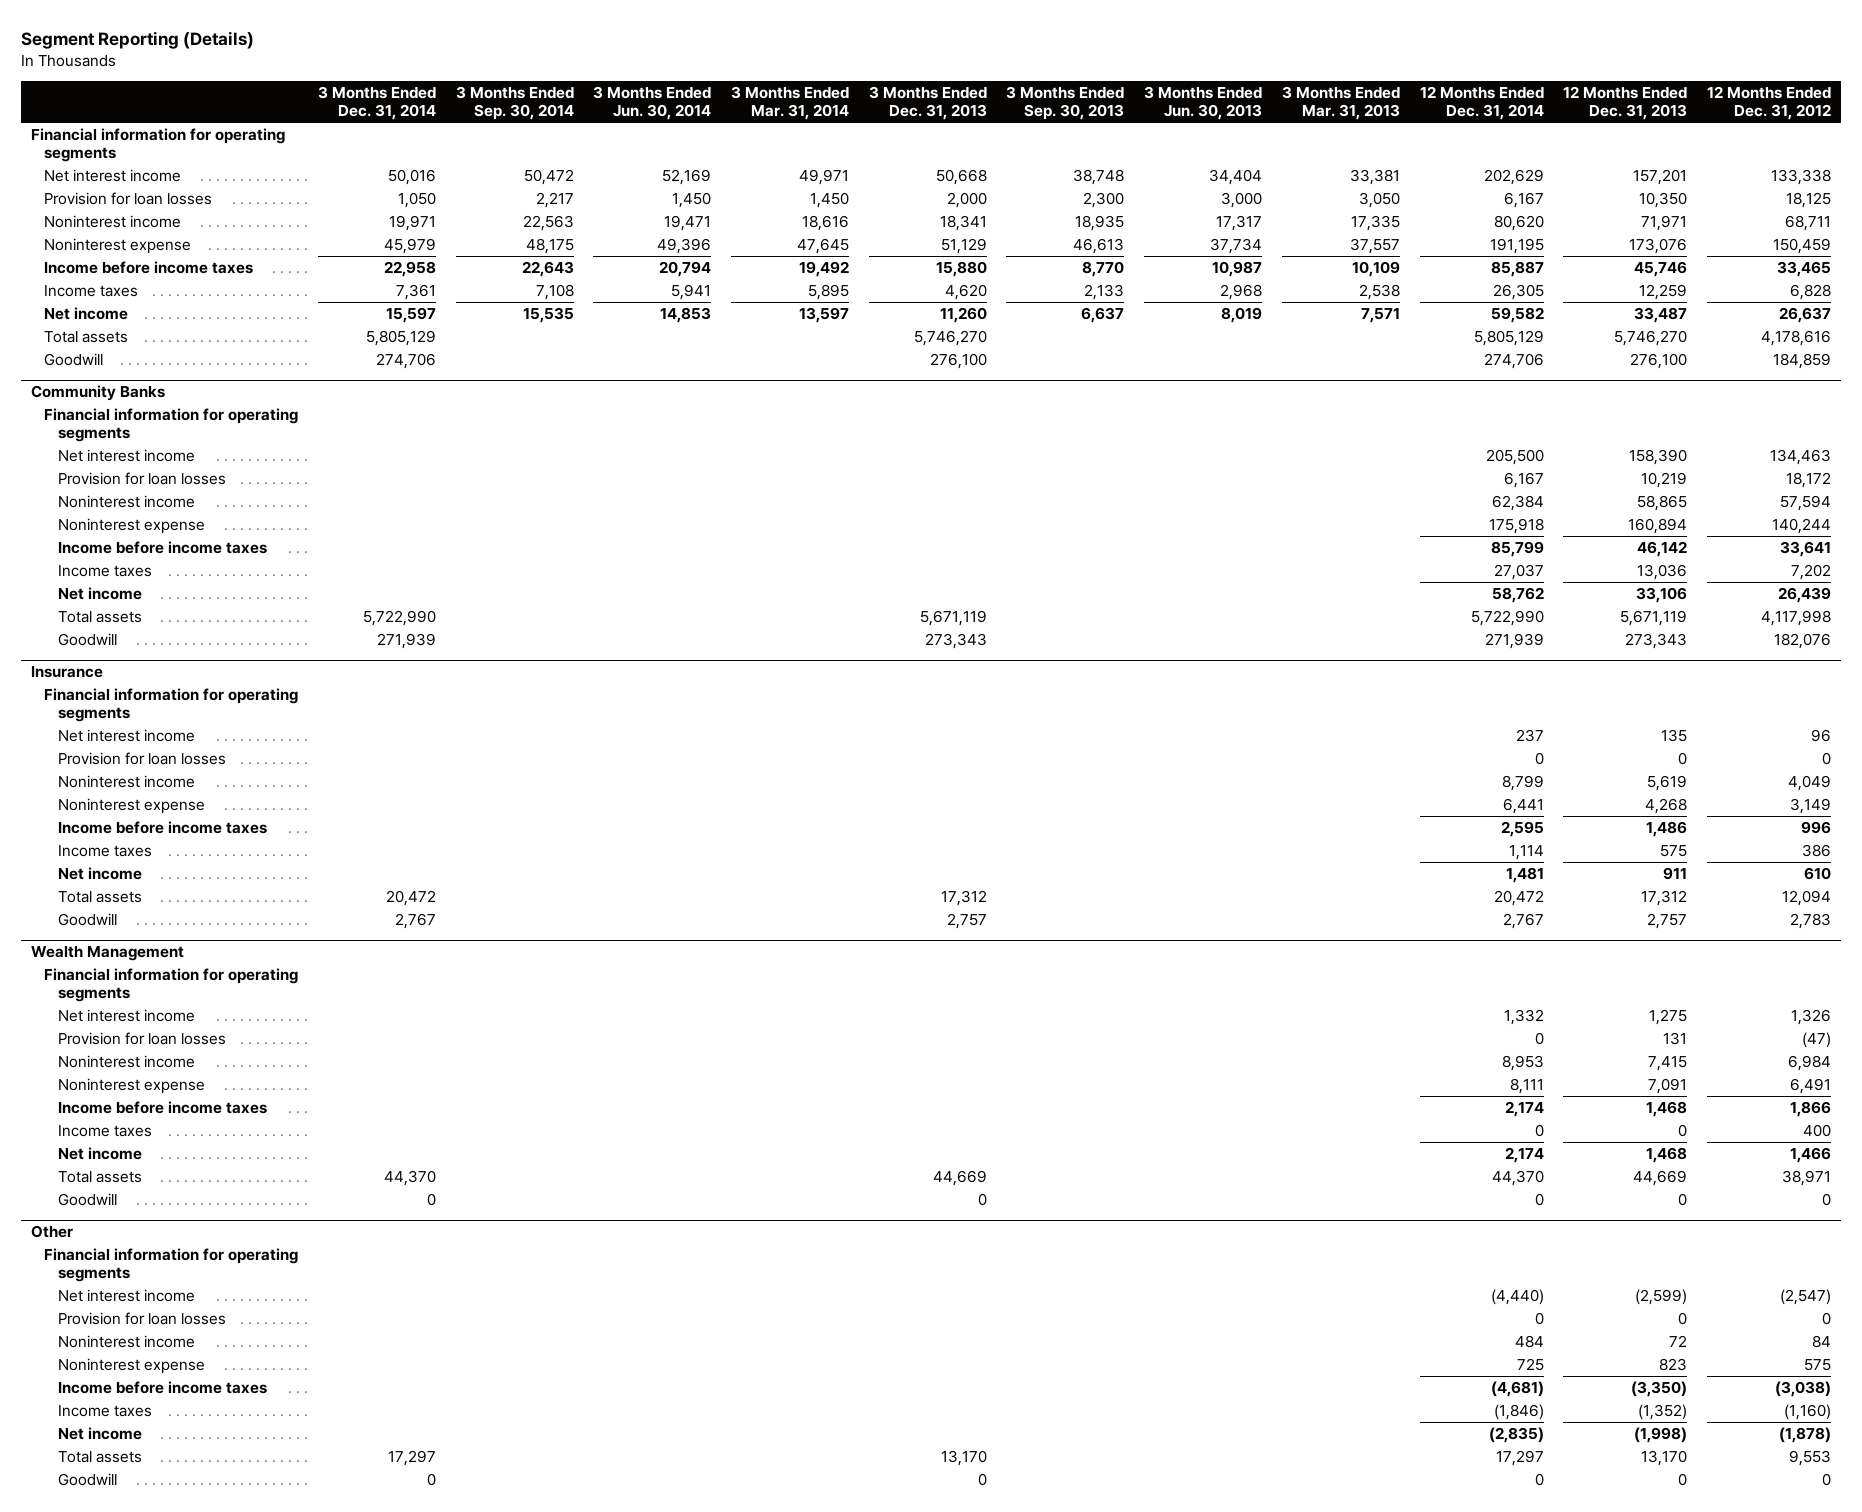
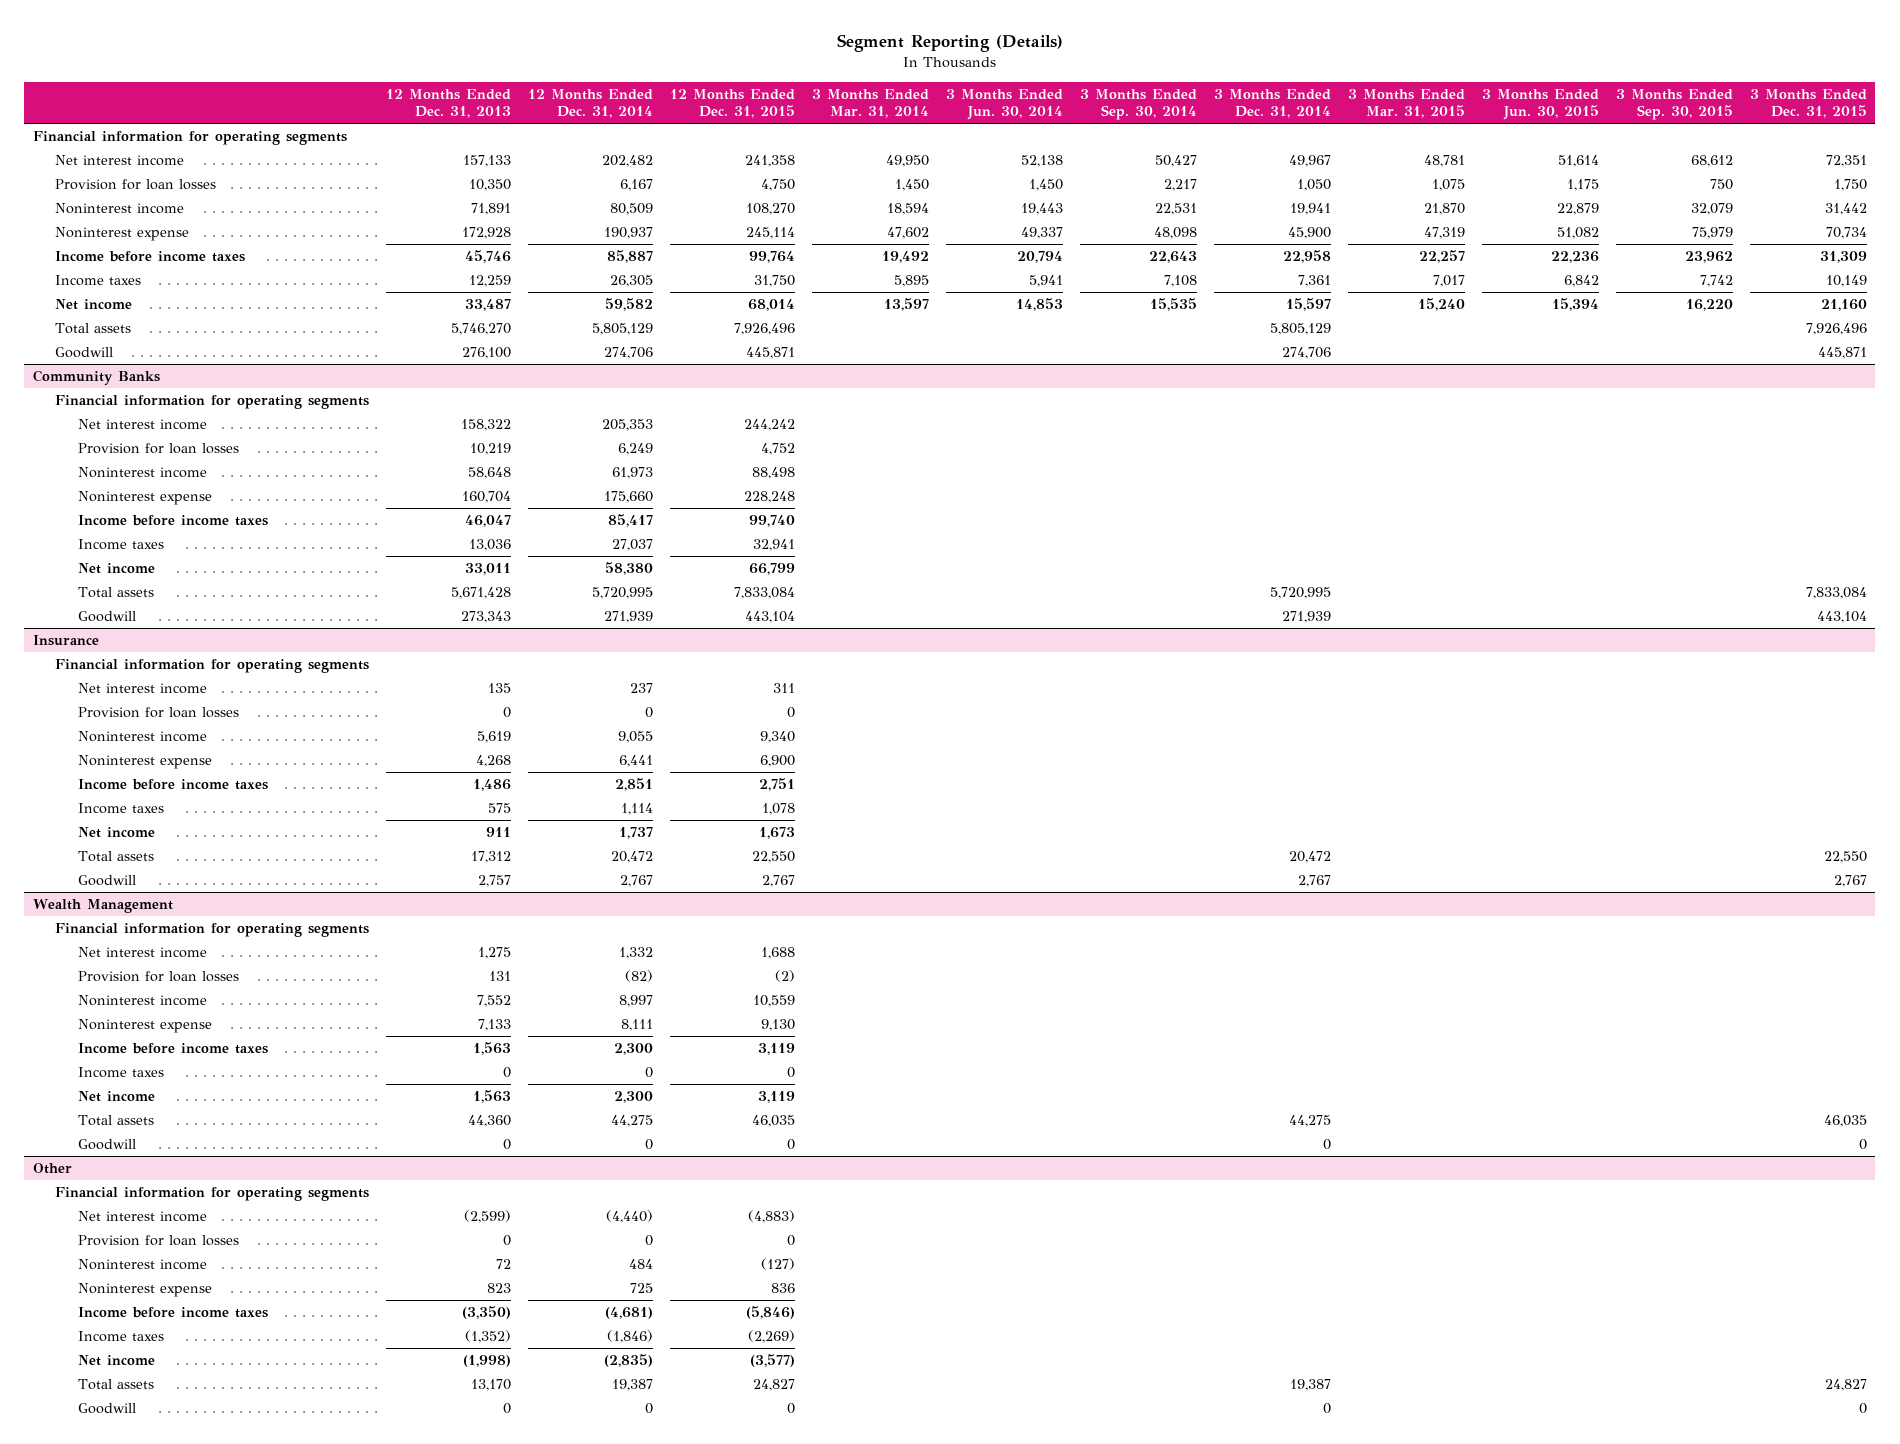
- | 3 Months Ended Dec. 31, 2014 | 3 Months Ended Sep. 30, 2014 | 3 Months Ended Jun. 30, 2014 | 3 Months Ended Mar. 31, 2014 | 3 Months Ended Dec. 31, 2013 | 3 Months Ended Sep. 30, 2013 | 3 Months Ended Jun. 30, 2013 | 3 Months Ended Mar. 31, 2013 | 12 Months Ended Dec. 31, 2014 | 12 Months Ended Dec. 31, 2013 | 12 Months Ended Dec. 31, 2012
+ | 12 Months Ended Dec. 31, 2013 | 12 Months Ended Dec. 31, 2014 | 12 Months Ended Dec. 31, 2015 | 3 Months Ended Mar. 31, 2014 | 3 Months Ended Jun. 30, 2014 | 3 Months Ended Sep. 30, 2014 | 3 Months Ended Dec. 31, 2014 | 3 Months Ended Mar. 31, 2015 | 3 Months Ended Jun. 30, 2015 | 3 Months Ended Sep. 30, 2015 | 3 Months Ended Dec. 31, 2015
- Net interest income | 50,016 | 50,472 | 52,169 | 49,971 | 50,668 | 38,748 | 34,404 | 33,381 | 202,629 | 157,201 | 133,338
+ Net interest income | 157,133 | 202,482 | 241,358 | 49,950 | 52,138 | 50,427 | 49,967 | 48,781 | 51,614 | 68,612 | 72,351
- Noninterest income | 19,971 | 22,563 | 19,471 | 18,616 | 18,341 | 18,935 | 17,317 | 17,335 | 80,620 | 71,971 | 68,711
- Noninterest expense | 45,979 | 48,175 | 49,396 | 47,645 | 51,129 | 46,613 | 37,734 | 37,557 | 191,195 | 173,076 | 150,459
+ Noninterest income | 71,891 | 80,509 | 108,270 | 18,594 | 19,443 | 22,531 | 19,941 | 21,870 | 22,879 | 32,079 | 31,442
+ Noninterest expense | 172,928 | 190,937 | 245,114 | 47,602 | 49,337 | 48,098 | 45,900 | 47,319 | 51,082 | 75,979 | 70,734
@ Community Banks
- Net interest income | | | | | | | | | 205,500 | 158,390 | 134,463
- Provision for loan losses | | | | | | | | | 6,167 | 10,219 | 18,172
- Noninterest income | | | | | | | | | 62,384 | 58,865 | 57,594
- Noninterest expense | | | | | | | | | 175,918 | 160,894 | 140,244
- Income before income taxes | | | | | | | | | 85,799 | 46,142 | 33,641
+ Net interest income | 158,322 | 205,353 | 244,242 | | | | | | | |
+ Provision for loan losses | 10,219 | 6,249 | 4,752 | | | | | | | |
+ Noninterest income | 58,648 | 61,973 | 88,498 | | | | | | | |
+ Noninterest expense | 160,704 | 175,660 | 228,248 | | | | | | | |
+ Income before income taxes | 46,047 | 85,417 | 99,740 | | | | | | | |
- Net income | | | | | | | | | 58,762 | 33,106 | 26,439
- Total assets | 5,722,990 | | | | 5,671,119 | | | | 5,722,990 | 5,671,119 | 4,117,998
+ Net income | 33,011 | 58,380 | 66,799 | | | | | | | |
+ Total assets | 5,671,428 | 5,720,995 | 7,833,084 | | | | 5,720,995 | | | | 7,833,084
@ Insurance
- Noninterest income | | | | | | | | | 8,799 | 5,619 | 4,049
+ Noninterest income | 5,619 | 9,055 | 9,340 | | | | | | | |
- Income before income taxes | | | | | | | | | 2,595 | 1,486 | 996
+ Income before income taxes | 1,486 | 2,851 | 2,751 | | | | | | | |
- Net income | | | | | | | | | 1,481 | 911 | 610
+ Net income | 911 | 1,737 | 1,673 | | | | | | | |
@ Wealth Management
- Provision for loan losses | | | | | | | | | 0 | 131 | (47)
- Noninterest income | | | | | | | | | 8,953 | 7,415 | 6,984
- Noninterest expense | | | | | | | | | 8,111 | 7,091 | 6,491
- Income before income taxes | | | | | | | | | 2,174 | 1,468 | 1,866
+ Provision for loan losses | 131 | (82) | (2) | | | | | | | |
+ Noninterest income | 7,552 | 8,997 | 10,559 | | | | | | | |
+ Noninterest expense | 7,133 | 8,111 | 9,130 | | | | | | | |
+ Income before income taxes | 1,563 | 2,300 | 3,119 | | | | | | | |
- Net income | | | | | | | | | 2,174 | 1,468 | 1,466
- Total assets | 44,370 | | | | 44,669 | | | | 44,370 | 44,669 | 38,971
+ Net income | 1,563 | 2,300 | 3,119 | | | | | | | |
+ Total assets | 44,360 | 44,275 | 46,035 | | | | 44,275 | | | | 46,035
@ Other
- Total assets | 17,297 | | | | 13,170 | | | | 17,297 | 13,170 | 9,553
+ Total assets | 13,170 | 19,387 | 24,827 | | | | 19,387 | | | | 24,827

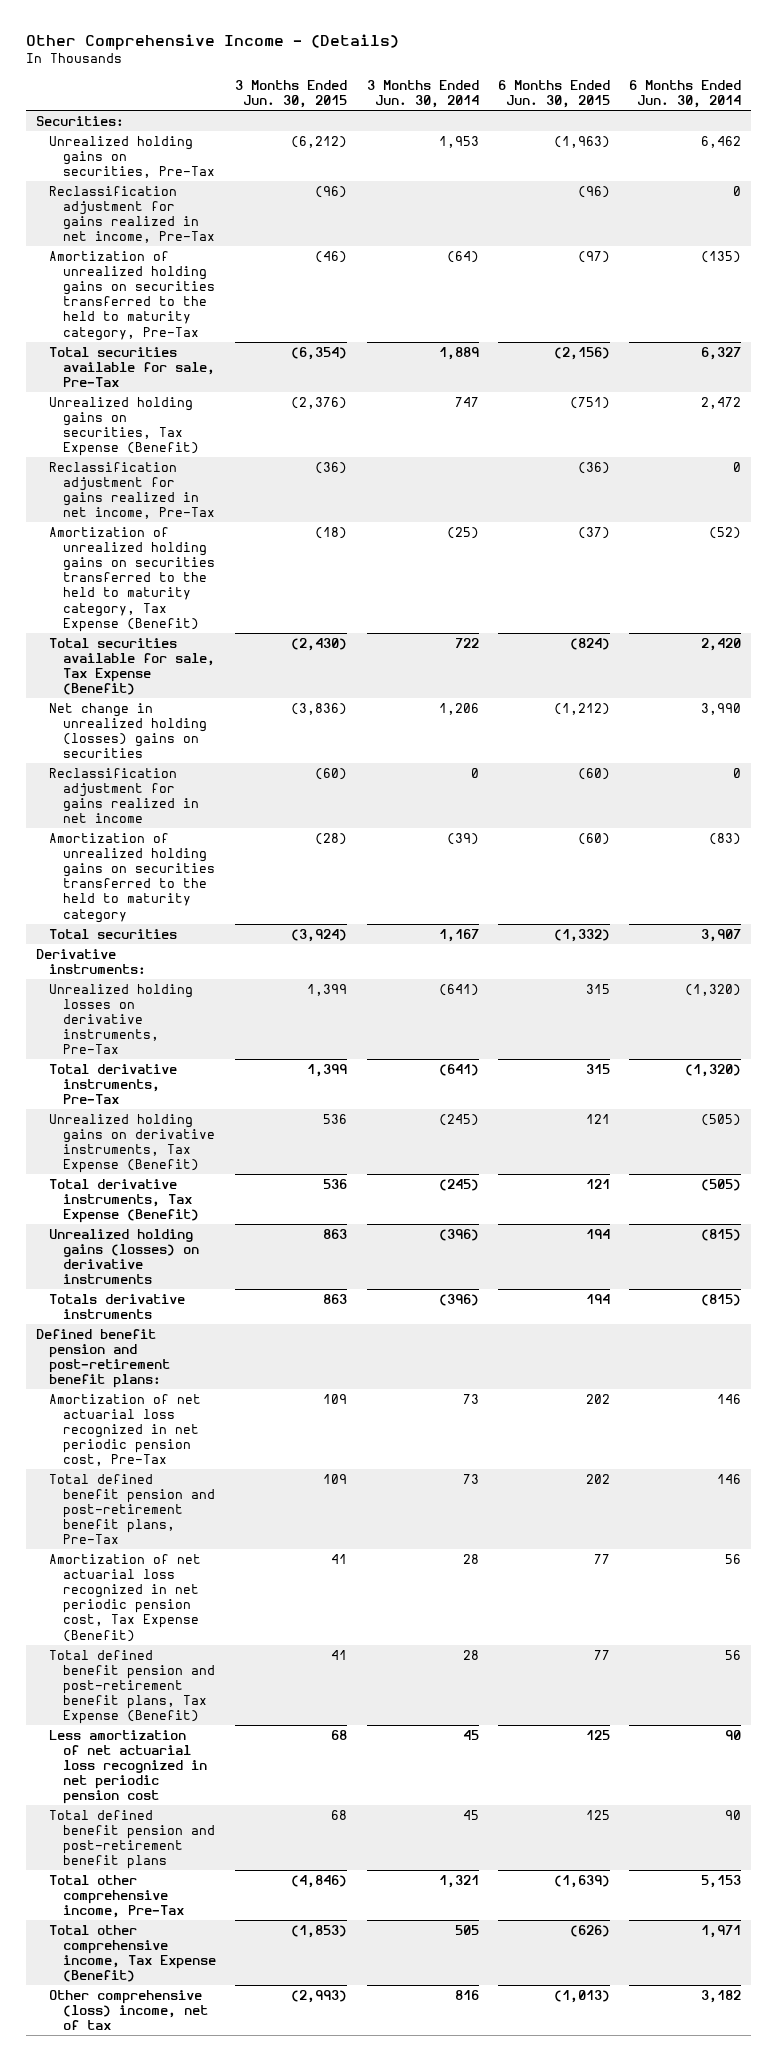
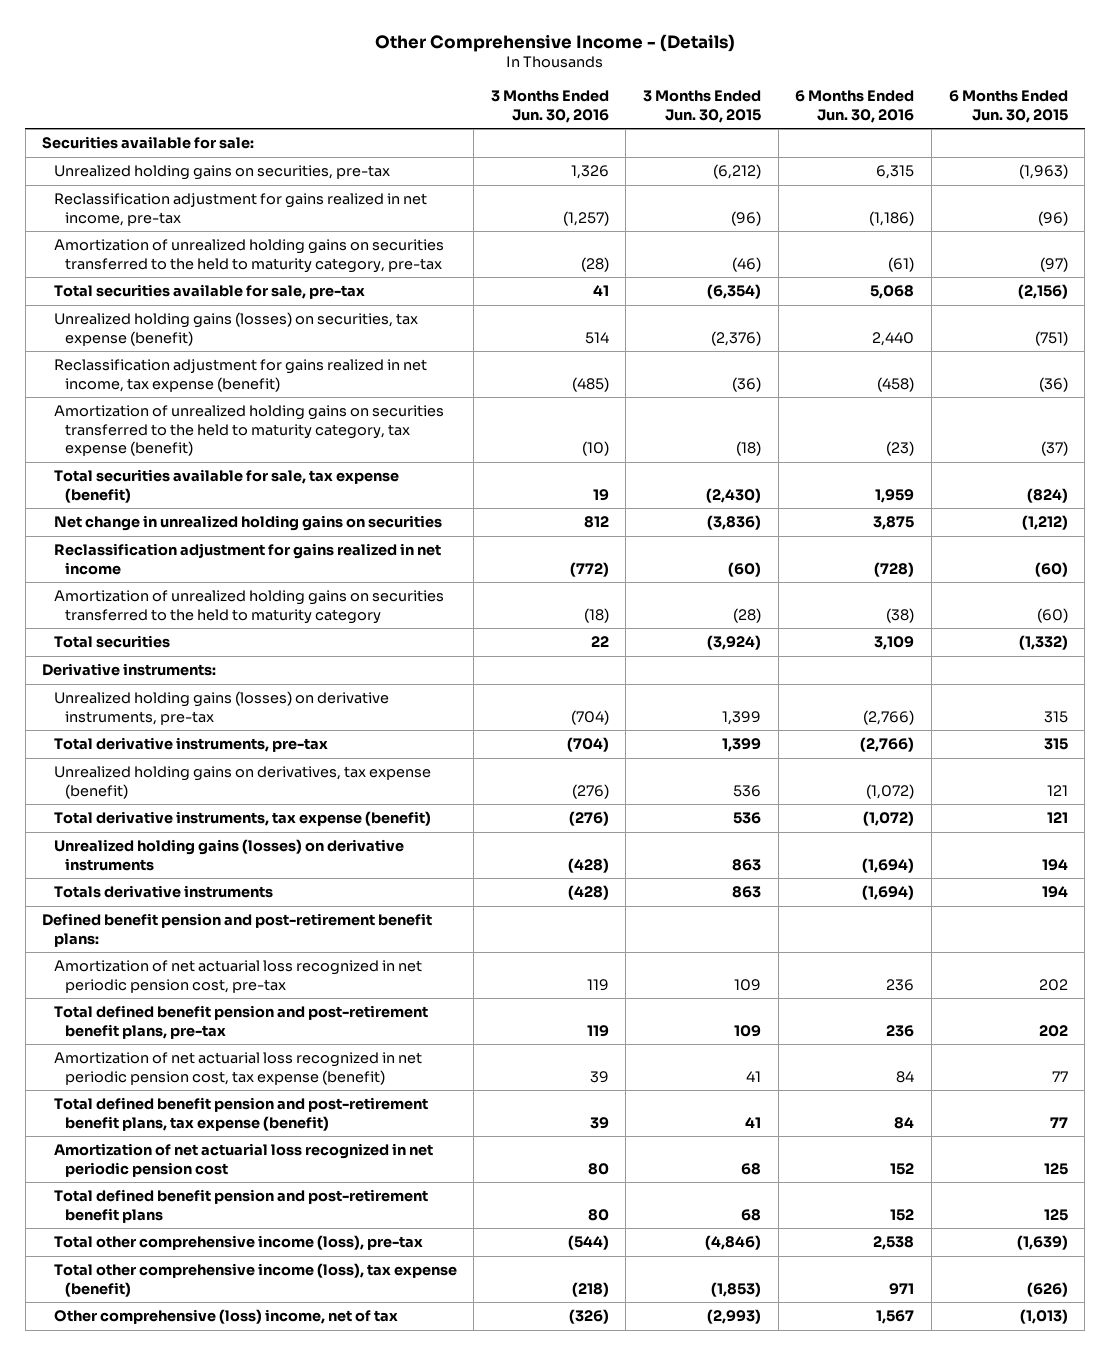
- | 3 Months Ended Jun. 30, 2015 | 3 Months Ended Jun. 30, 2014 | 6 Months Ended Jun. 30, 2015 | 6 Months Ended Jun. 30, 2014
+ | 3 Months Ended Jun. 30, 2016 | 3 Months Ended Jun. 30, 2015 | 6 Months Ended Jun. 30, 2016 | 6 Months Ended Jun. 30, 2015
- Securities:
- Unrealized holding gains on securities, Pre-Tax | (6,212) | 1,953 | (1,963) | 6,462
- Reclassification adjustment for gains realized in net income, Pre-Tax | (96) | | (96) | 0
- Amortization of unrealized holding gains on securities transferred to the held to maturity category, Pre-Tax | (46) | (64) | (97) | (135)
- Total securities available for sale, Pre-Tax | (6,354) | 1,889 | (2,156) | 6,327
- Unrealized holding gains on securities, Tax Expense (Benefit) | (2,376) | 747 | (751) | 2,472
- Reclassification adjustment for gains realized in net income, Pre-Tax | (36) | | (36) | 0
- Amortization of unrealized holding gains on securities transferred to the held to maturity category, Tax Expense (Benefit) | (18) | (25) | (37) | (52)
- Total securities available for sale, Tax Expense (Benefit) | (2,430) | 722 | (824) | 2,420
- Net change in unrealized holding (losses) gains on securities | (3,836) | 1,206 | (1,212) | 3,990
+ Securities available for sale:
+ Unrealized holding gains on securities, pre-tax | 1,326 | (6,212) | 6,315 | (1,963)
+ Reclassification adjustment for gains realized in net income, pre-tax | (1,257) | (96) | (1,186) | (96)
+ Amortization of unrealized holding gains on securities transferred to the held to maturity category, pre-tax | (28) | (46) | (61) | (97)
+ Total securities available for sale, pre-tax | 41 | (6,354) | 5,068 | (2,156)
+ Unrealized holding gains (losses) on securities, tax expense (benefit) | 514 | (2,376) | 2,440 | (751)
+ Reclassification adjustment for gains realized in net income, tax expense (benefit) | (485) | (36) | (458) | (36)
+ Amortization of unrealized holding gains on securities transferred to the held to maturity category, tax expense (benefit) | (10) | (18) | (23) | (37)
+ Total securities available for sale, tax expense (benefit) | 19 | (2,430) | 1,959 | (824)
+ Net change in unrealized holding gains on securities | 812 | (3,836) | 3,875 | (1,212)
- Unrealized holding losses on derivative instruments, Pre-Tax | 1,399 | (641) | 315 | (1,320)
- Total derivative instruments, Pre-Tax | 1,399 | (641) | 315 | (1,320)
- Unrealized holding gains on derivative instruments, Tax Expense (Benefit) | 536 | (245) | 121 | (505)
- Total derivative instruments, Tax Expense (Benefit) | 536 | (245) | 121 | (505)
+ Unrealized holding gains (losses) on derivative instruments, pre-tax | (704) | 1,399 | (2,766) | 315
+ Total derivative instruments, pre-tax | (704) | 1,399 | (2,766) | 315
+ Unrealized holding gains on derivatives, tax expense (benefit) | (276) | 536 | (1,072) | 121
+ Total derivative instruments, tax expense (benefit) | (276) | 536 | (1,072) | 121
- Amortization of net actuarial loss recognized in net periodic pension cost, Pre-Tax | 109 | 73 | 202 | 146
- Total defined benefit pension and post-retirement benefit plans, Pre-Tax | 109 | 73 | 202 | 146
- Amortization of net actuarial loss recognized in net periodic pension cost, Tax Expense (Benefit) | 41 | 28 | 77 | 56
- Total defined benefit pension and post-retirement benefit plans, Tax Expense (Benefit) | 41 | 28 | 77 | 56
- Less amortization of net actuarial loss recognized in net periodic pension cost | 68 | 45 | 125 | 90
+ Amortization of net actuarial loss recognized in net periodic pension cost, pre-tax | 119 | 109 | 236 | 202
+ Total defined benefit pension and post-retirement benefit plans, pre-tax | 119 | 109 | 236 | 202
+ Amortization of net actuarial loss recognized in net periodic pension cost, tax expense (benefit) | 39 | 41 | 84 | 77
+ Total defined benefit pension and post-retirement benefit plans, tax expense (benefit) | 39 | 41 | 84 | 77
+ Amortization of net actuarial loss recognized in net periodic pension cost | 80 | 68 | 152 | 125
- Total other comprehensive income, Pre-Tax | (4,846) | 1,321 | (1,639) | 5,153
- Total other comprehensive income, Tax Expense (Benefit) | (1,853) | 505 | (626) | 1,971
+ Total other comprehensive income (loss), pre-tax | (544) | (4,846) | 2,538 | (1,639)
+ Total other comprehensive income (loss), tax expense (benefit) | (218) | (1,853) | 971 | (626)

